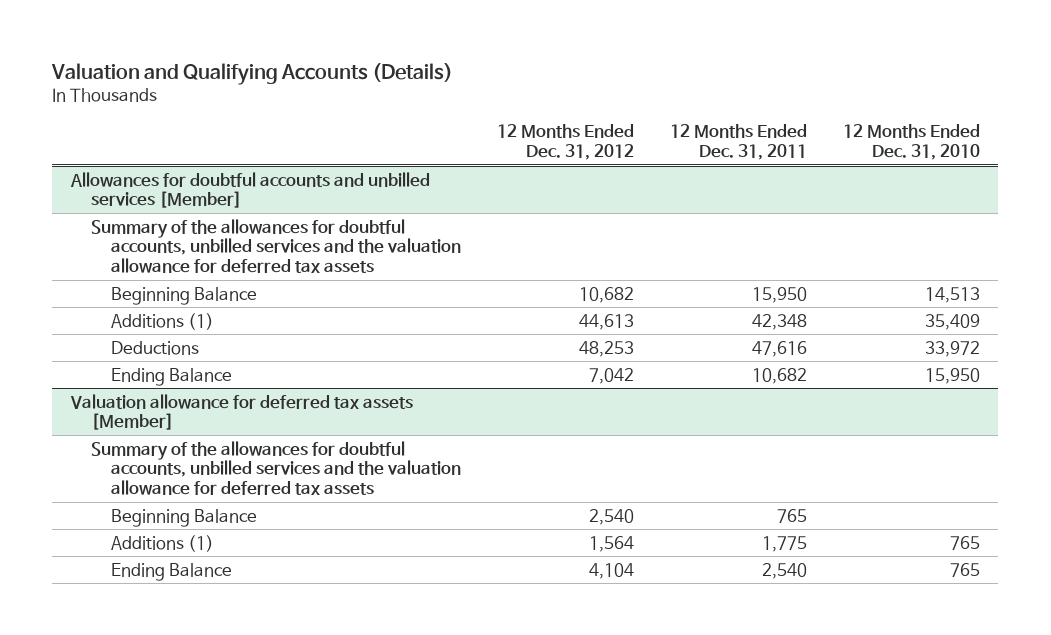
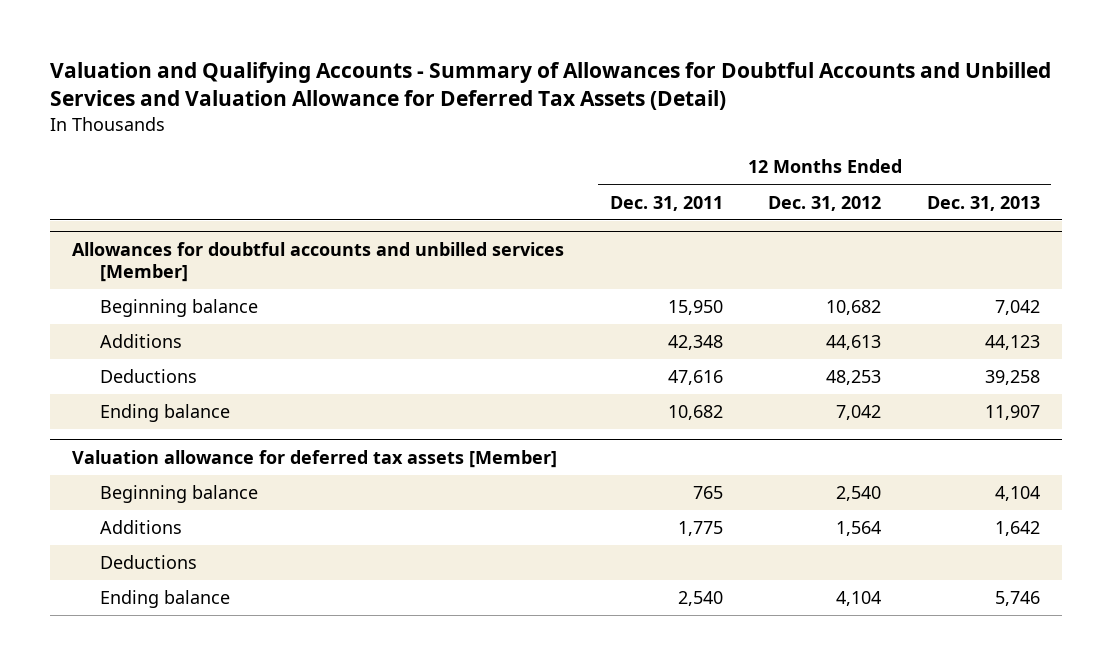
- Valuation and Qualifying Accounts (Details)
+ Valuation and Qualifying Accounts - Summary of Allowances for Doubtful Accounts and Unbilled Services and Valuation Allowance for Deferred Tax Assets (Detail)
- | 12 Months Ended Dec. 31, 2012 | 12 Months Ended Dec. 31, 2011 | 12 Months Ended Dec. 31, 2010
+ | 12 Months Ended Dec. 31, 2011 | 12 Months Ended Dec. 31, 2012 | 12 Months Ended Dec. 31, 2013
@ Allowances for doubtful accounts and unbilled services [Member]
- Summary of the allowances for doubtful accounts, unbilled services and the valuation allowance for deferred tax assets
- Beginning Balance | 10,682 | 15,950 | 14,513
- Additions (1) | 44,613 | 42,348 | 35,409
+ Beginning balance | 15,950 | 10,682 | 7,042
+ Additions | 42,348 | 44,613 | 44,123
- Ending Balance | 7,042 | 10,682 | 15,950
+ Ending balance | 10,682 | 7,042 | 11,907
@ Valuation allowance for deferred tax assets [Member]
- Summary of the allowances for doubtful accounts, unbilled services and the valuation allowance for deferred tax assets
- Beginning Balance | 2,540 | 765 |
- Additions (1) | 1,564 | 1,775 | 765
- Ending Balance | 4,104 | 2,540 | 765
+ Beginning balance | 765 | 2,540 | 4,104
+ Additions | 1,775 | 1,564 | 1,642
+ Deductions
+ Ending balance | 2,540 | 4,104 | 5,746

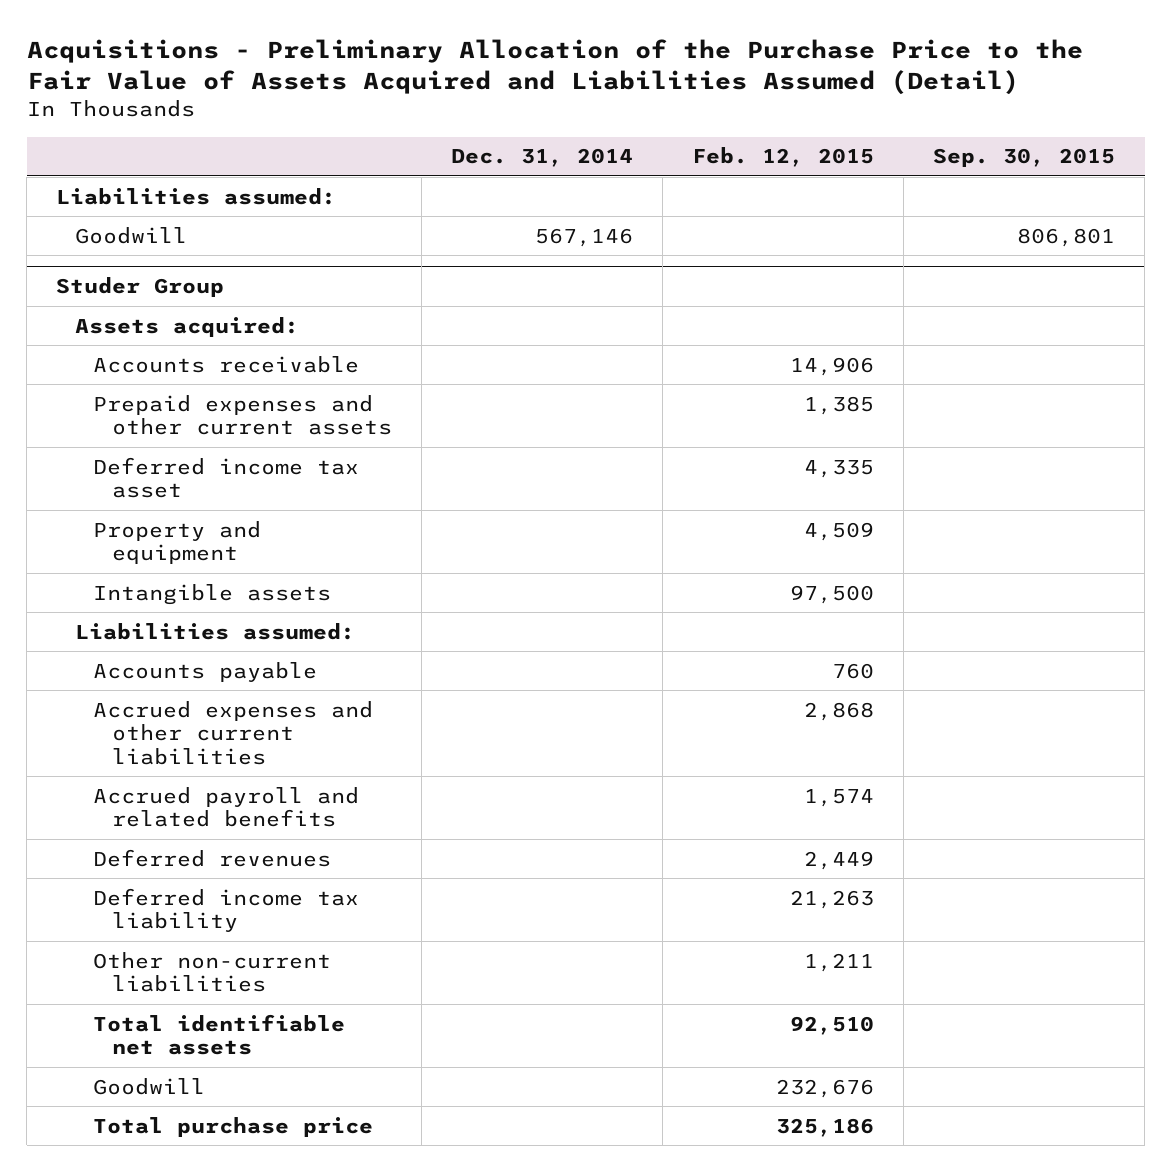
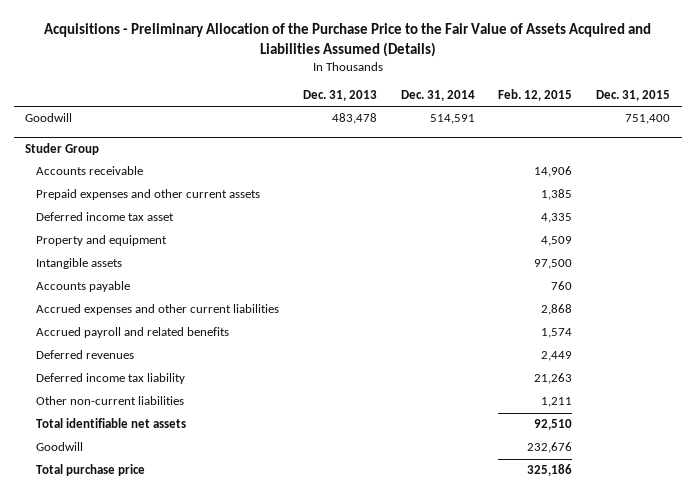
- Acquisitions - Preliminary Allocation of the Purchase Price to the Fair Value of Assets Acquired and Liabilities Assumed (Detail)
+ Acquisitions - Preliminary Allocation of the Purchase Price to the Fair Value of Assets Acquired and Liabilities Assumed (Details)
- | Dec. 31, 2014 | Feb. 12, 2015 | Sep. 30, 2015
+ | Dec. 31, 2013 | Dec. 31, 2014 | Feb. 12, 2015 | Dec. 31, 2015
- Liabilities assumed:
- Goodwill | 567,146 | | 806,801
+ Goodwill | 483,478 | 514,591 | | 751,400
@ Studer Group
- Assets acquired:
- Liabilities assumed:

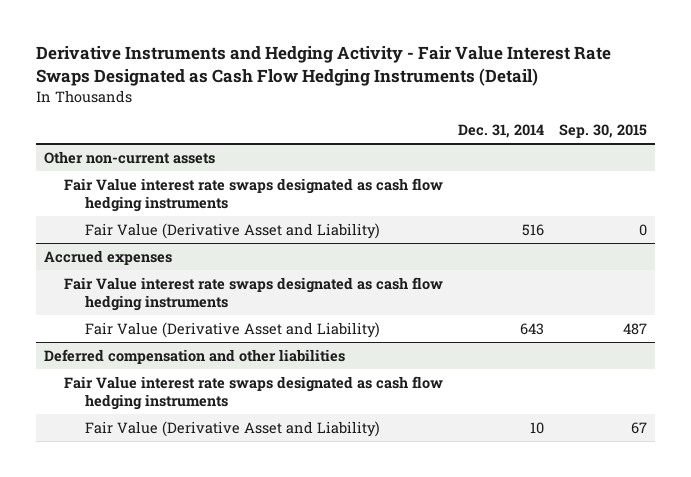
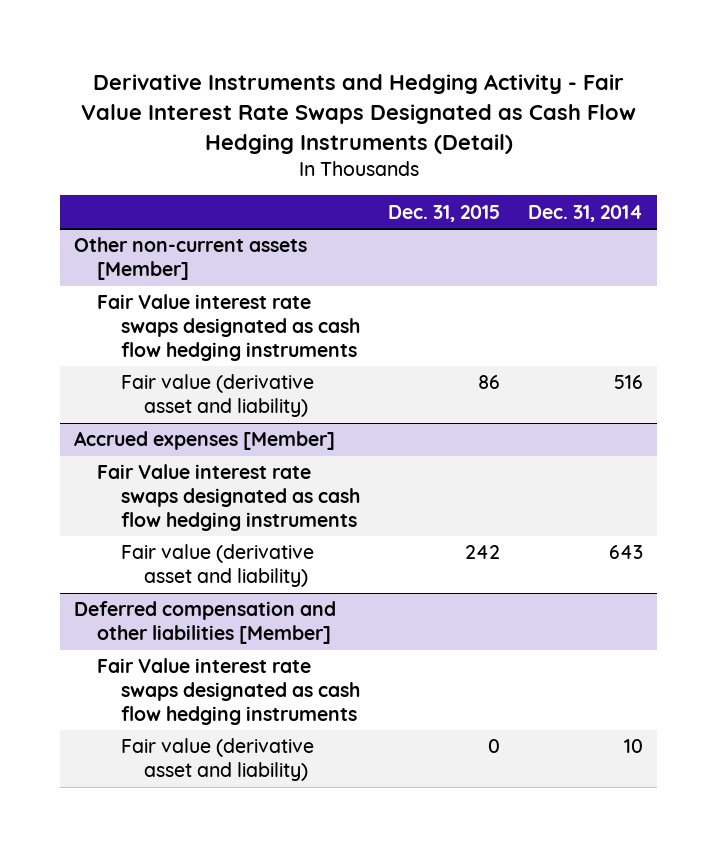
- | Dec. 31, 2014 | Sep. 30, 2015
+ | Dec. 31, 2015 | Dec. 31, 2014
- Other non-current assets
+ Other non-current assets [Member]
- Fair Value (Derivative Asset and Liability) | 516 | 0
- Accrued expenses
+ Fair value (derivative asset and liability) | 86 | 516
+ Accrued expenses [Member]
- Fair Value (Derivative Asset and Liability) | 643 | 487
- Deferred compensation and other liabilities
+ Fair value (derivative asset and liability) | 242 | 643
+ Deferred compensation and other liabilities [Member]
- Fair Value (Derivative Asset and Liability) | 10 | 67
+ Fair value (derivative asset and liability) | 0 | 10

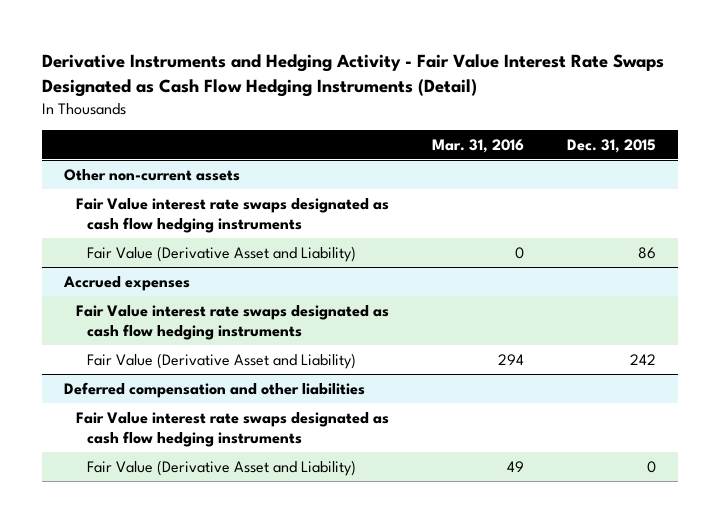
- | Dec. 31, 2015 | Dec. 31, 2014
+ | Mar. 31, 2016 | Dec. 31, 2015
- Other non-current assets [Member]
+ Other non-current assets
- Fair value (derivative asset and liability) | 86 | 516
- Accrued expenses [Member]
+ Fair Value (Derivative Asset and Liability) | 0 | 86
+ Accrued expenses
- Fair value (derivative asset and liability) | 242 | 643
- Deferred compensation and other liabilities [Member]
+ Fair Value (Derivative Asset and Liability) | 294 | 242
+ Deferred compensation and other liabilities
- Fair value (derivative asset and liability) | 0 | 10
+ Fair Value (Derivative Asset and Liability) | 49 | 0

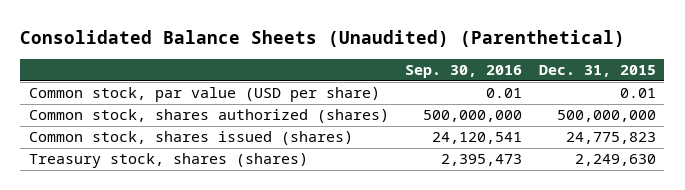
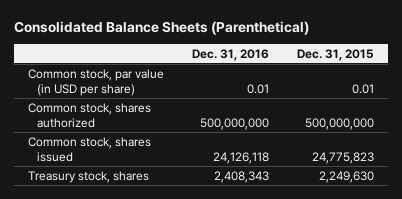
- Consolidated Balance Sheets (Unaudited) (Parenthetical)
+ Consolidated Balance Sheets (Parenthetical)
- | Sep. 30, 2016 | Dec. 31, 2015
+ | Dec. 31, 2016 | Dec. 31, 2015
- Common stock, par value (USD per share) | 0.01 | 0.01
- Common stock, shares authorized (shares) | 500,000,000 | 500,000,000
- Common stock, shares issued (shares) | 24,120,541 | 24,775,823
- Treasury stock, shares (shares) | 2,395,473 | 2,249,630
+ Common stock, par value (in USD per share) | 0.01 | 0.01
+ Common stock, shares authorized | 500,000,000 | 500,000,000
+ Common stock, shares issued | 24,126,118 | 24,775,823
+ Treasury stock, shares | 2,408,343 | 2,249,630

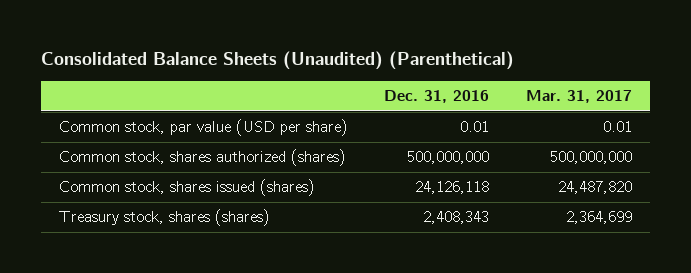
- Consolidated Balance Sheets (Parenthetical)
+ Consolidated Balance Sheets (Unaudited) (Parenthetical)
- | Dec. 31, 2016 | Dec. 31, 2015
+ | Dec. 31, 2016 | Mar. 31, 2017
- Common stock, par value (in USD per share) | 0.01 | 0.01
- Common stock, shares authorized | 500,000,000 | 500,000,000
- Common stock, shares issued | 24,126,118 | 24,775,823
- Treasury stock, shares | 2,408,343 | 2,249,630
+ Common stock, par value (USD per share) | 0.01 | 0.01
+ Common stock, shares authorized (shares) | 500,000,000 | 500,000,000
+ Common stock, shares issued (shares) | 24,126,118 | 24,487,820
+ Treasury stock, shares (shares) | 2,408,343 | 2,364,699

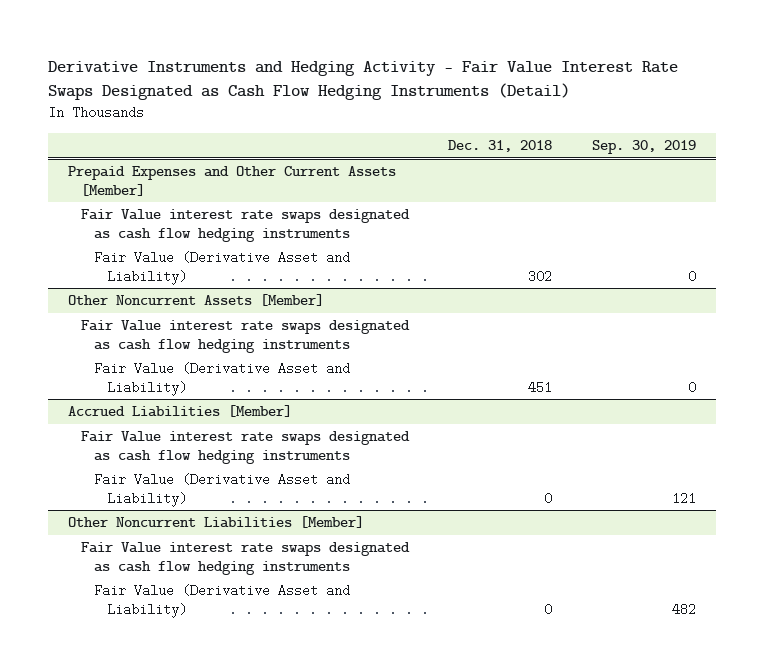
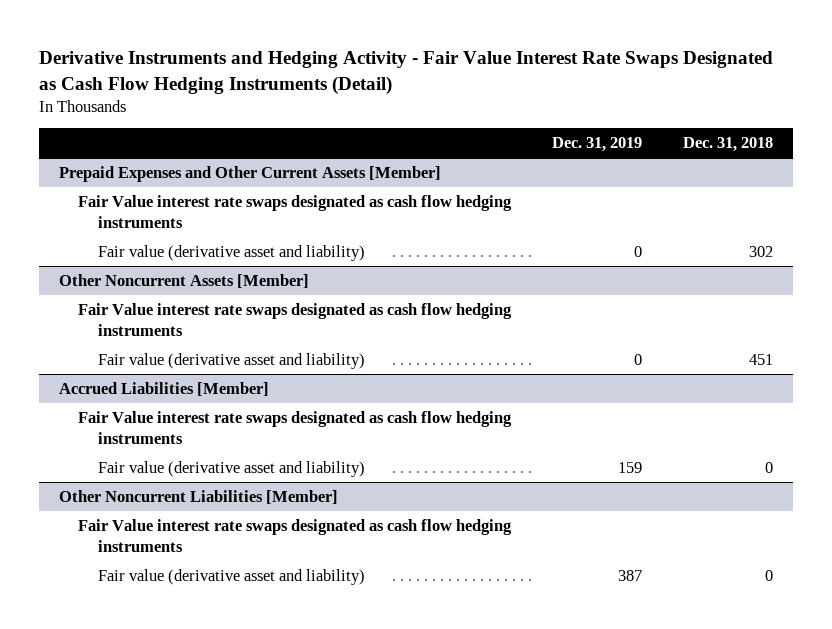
- | Dec. 31, 2018 | Sep. 30, 2019
+ | Dec. 31, 2019 | Dec. 31, 2018
@ Prepaid Expenses and Other Current Assets [Member]
- Fair Value (Derivative Asset and Liability) | 302 | 0
+ Fair value (derivative asset and liability) | 0 | 302
@ Other Noncurrent Assets [Member]
- Fair Value (Derivative Asset and Liability) | 451 | 0
+ Fair value (derivative asset and liability) | 0 | 451
@ Accrued Liabilities [Member]
- Fair Value (Derivative Asset and Liability) | 0 | 121
+ Fair value (derivative asset and liability) | 159 | 0
@ Other Noncurrent Liabilities [Member]
- Fair Value (Derivative Asset and Liability) | 0 | 482
+ Fair value (derivative asset and liability) | 387 | 0

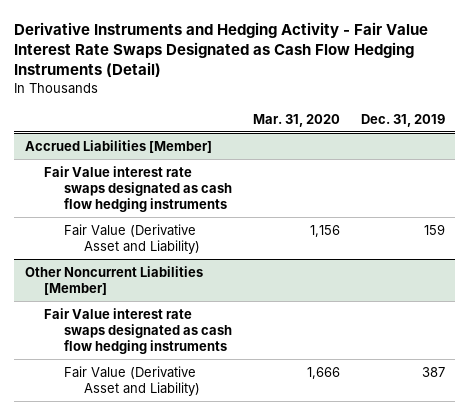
- | Dec. 31, 2019 | Dec. 31, 2018
+ | Mar. 31, 2020 | Dec. 31, 2019
- Prepaid Expenses and Other Current Assets [Member]
- Fair Value interest rate swaps designated as cash flow hedging instruments
- Fair value (derivative asset and liability) | 0 | 302
- Other Noncurrent Assets [Member]
- Fair Value interest rate swaps designated as cash flow hedging instruments
- Fair value (derivative asset and liability) | 0 | 451
@ Accrued Liabilities [Member]
- Fair value (derivative asset and liability) | 159 | 0
+ Fair Value (Derivative Asset and Liability) | 1,156 | 159
@ Other Noncurrent Liabilities [Member]
- Fair value (derivative asset and liability) | 387 | 0
+ Fair Value (Derivative Asset and Liability) | 1,666 | 387

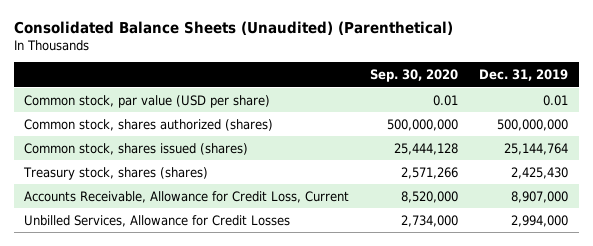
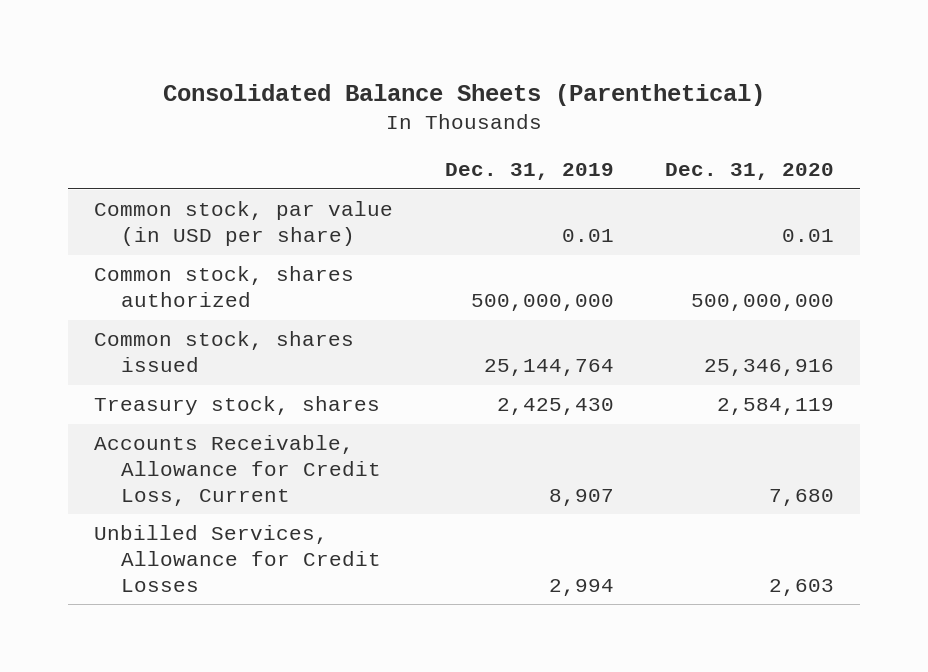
- Consolidated Balance Sheets (Unaudited) (Parenthetical)
+ Consolidated Balance Sheets (Parenthetical)
- | Sep. 30, 2020 | Dec. 31, 2019
+ | Dec. 31, 2019 | Dec. 31, 2020
- Common stock, par value (USD per share) | 0.01 | 0.01
- Common stock, shares authorized (shares) | 500,000,000 | 500,000,000
- Common stock, shares issued (shares) | 25,444,128 | 25,144,764
- Treasury stock, shares (shares) | 2,571,266 | 2,425,430
- Accounts Receivable, Allowance for Credit Loss, Current | 8,520,000 | 8,907,000
- Unbilled Services, Allowance for Credit Losses | 2,734,000 | 2,994,000
+ Common stock, par value (in USD per share) | 0.01 | 0.01
+ Common stock, shares authorized | 500,000,000 | 500,000,000
+ Common stock, shares issued | 25,144,764 | 25,346,916
+ Treasury stock, shares | 2,425,430 | 2,584,119
+ Accounts Receivable, Allowance for Credit Loss, Current | 8,907 | 7,680
+ Unbilled Services, Allowance for Credit Losses | 2,994 | 2,603

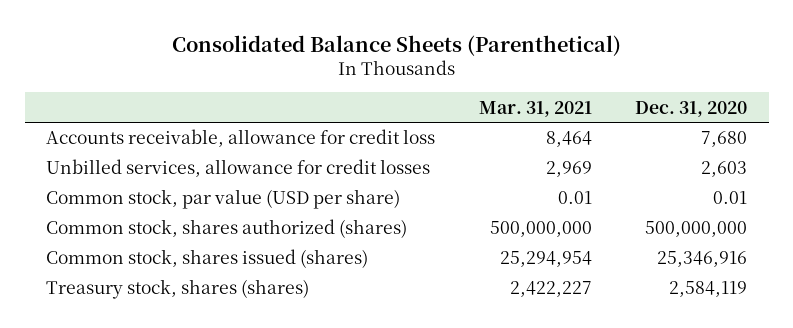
- | Dec. 31, 2019 | Dec. 31, 2020
+ | Mar. 31, 2021 | Dec. 31, 2020
- Common stock, par value (in USD per share) | 0.01 | 0.01
- Common stock, shares authorized | 500,000,000 | 500,000,000
- Common stock, shares issued | 25,144,764 | 25,346,916
- Treasury stock, shares | 2,425,430 | 2,584,119
- Accounts Receivable, Allowance for Credit Loss, Current | 8,907 | 7,680
- Unbilled Services, Allowance for Credit Losses | 2,994 | 2,603
+ Accounts receivable, allowance for credit loss | 8,464 | 7,680
+ Unbilled services, allowance for credit losses | 2,969 | 2,603
+ Common stock, par value (USD per share) | 0.01 | 0.01
+ Common stock, shares authorized (shares) | 500,000,000 | 500,000,000
+ Common stock, shares issued (shares) | 25,294,954 | 25,346,916
+ Treasury stock, shares (shares) | 2,422,227 | 2,584,119

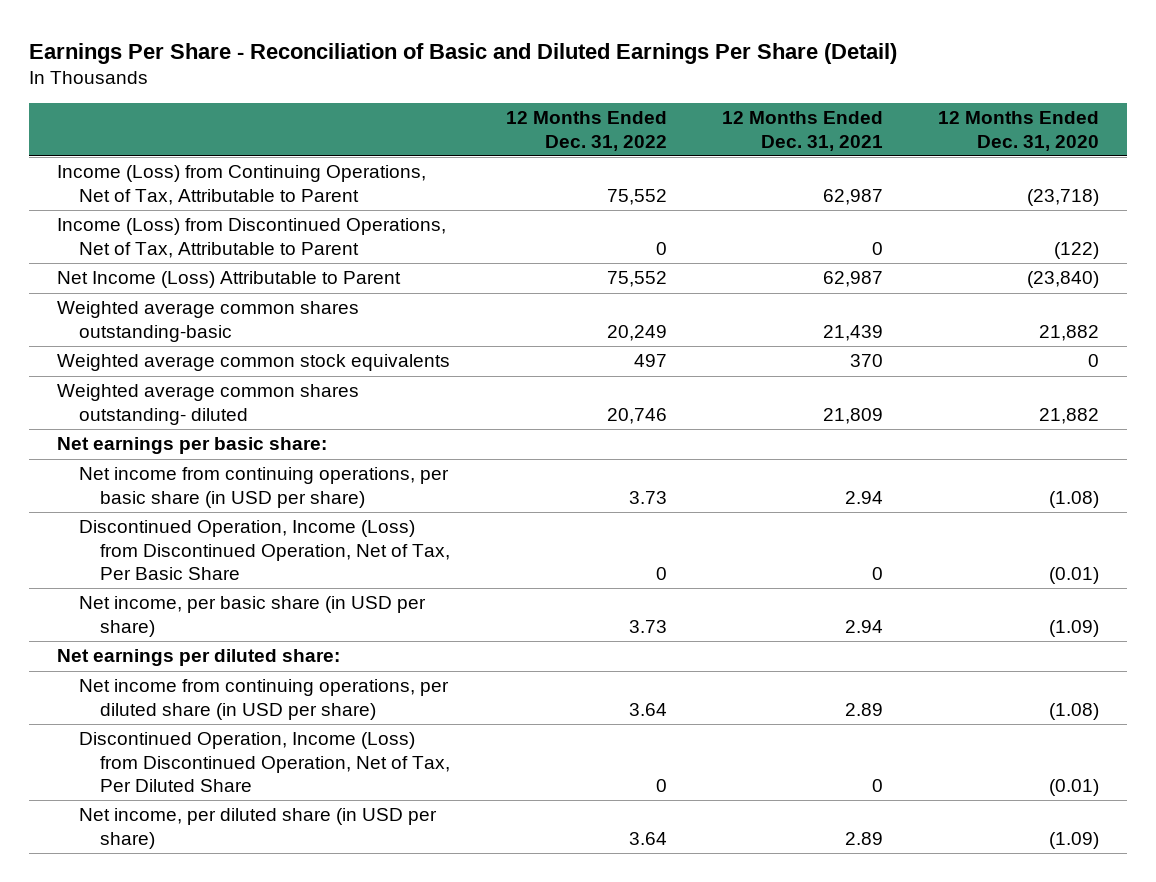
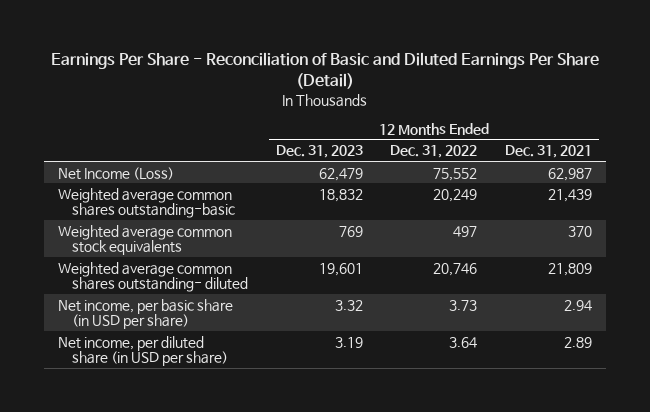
- | 12 Months Ended Dec. 31, 2022 | 12 Months Ended Dec. 31, 2021 | 12 Months Ended Dec. 31, 2020
+ | 12 Months Ended Dec. 31, 2023 | 12 Months Ended Dec. 31, 2022 | 12 Months Ended Dec. 31, 2021
- Income (Loss) from Continuing Operations, Net of Tax, Attributable to Parent | 75,552 | 62,987 | (23,718)
- Income (Loss) from Discontinued Operations, Net of Tax, Attributable to Parent | 0 | 0 | (122)
- Net Income (Loss) Attributable to Parent | 75,552 | 62,987 | (23,840)
+ Net Income (Loss) | 62,479 | 75,552 | 62,987
- Net earnings per basic share:
- Net income from continuing operations, per basic share (in USD per share) | 3.73 | 2.94 | (1.08)
- Discontinued Operation, Income (Loss) from Discontinued Operation, Net of Tax, Per Basic Share | 0 | 0 | (0.01)
- Net earnings per diluted share:
- Net income from continuing operations, per diluted share (in USD per share) | 3.64 | 2.89 | (1.08)
- Discontinued Operation, Income (Loss) from Discontinued Operation, Net of Tax, Per Diluted Share | 0 | 0 | (0.01)

